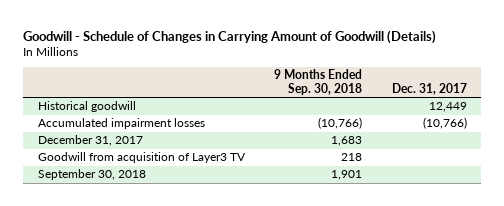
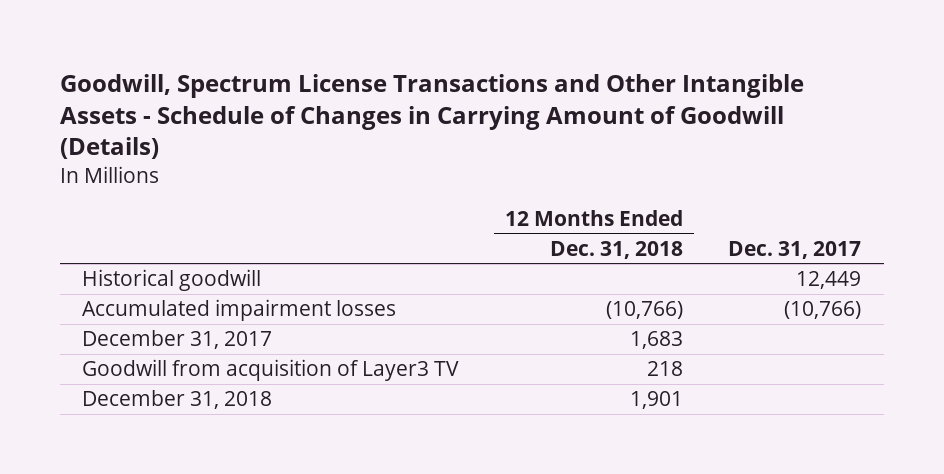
- Goodwill - Schedule of Changes in Carrying Amount of Goodwill (Details)
+ Goodwill, Spectrum License Transactions and Other Intangible Assets - Schedule of Changes in Carrying Amount of Goodwill (Details)
- | 9 Months Ended Sep. 30, 2018 | Dec. 31, 2017
+ | 12 Months Ended Dec. 31, 2018 | Dec. 31, 2017
- September 30, 2018 | 1,901 |
+ December 31, 2018 | 1,901 |

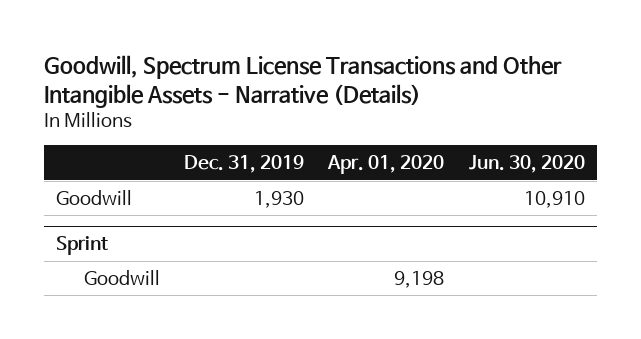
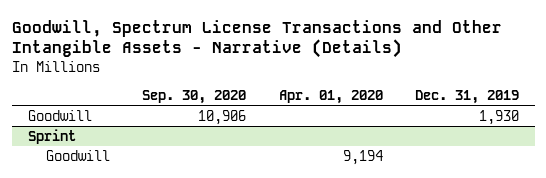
- | Dec. 31, 2019 | Apr. 01, 2020 | Jun. 30, 2020
+ | Sep. 30, 2020 | Apr. 01, 2020 | Dec. 31, 2019
@ Sprint
- Goodwill | | 9,198 |
+ Goodwill | | 9,194 |

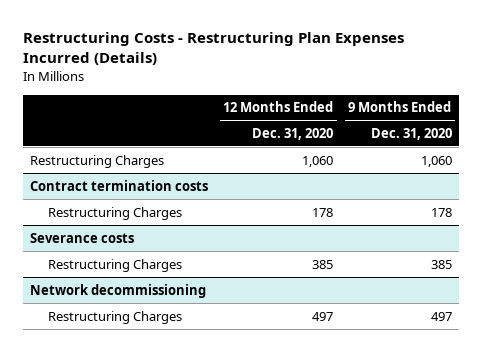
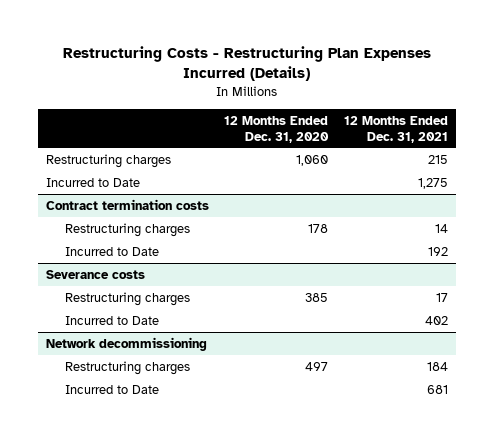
- | 12 Months Ended Dec. 31, 2020 | 9 Months Ended Dec. 31, 2020
+ | 12 Months Ended Dec. 31, 2020 | 12 Months Ended Dec. 31, 2021
- Restructuring Charges | 1,060 | 1,060
+ Restructuring charges | 1,060 | 215
+ Incurred to Date | | 1,275
@ Contract termination costs
- Restructuring Charges | 178 | 178
+ Restructuring charges | 178 | 14
+ Incurred to Date | | 192
@ Severance costs
- Restructuring Charges | 385 | 385
+ Restructuring charges | 385 | 17
+ Incurred to Date | | 402
@ Network decommissioning
- Restructuring Charges | 497 | 497
+ Restructuring charges | 497 | 184
+ Incurred to Date | | 681

